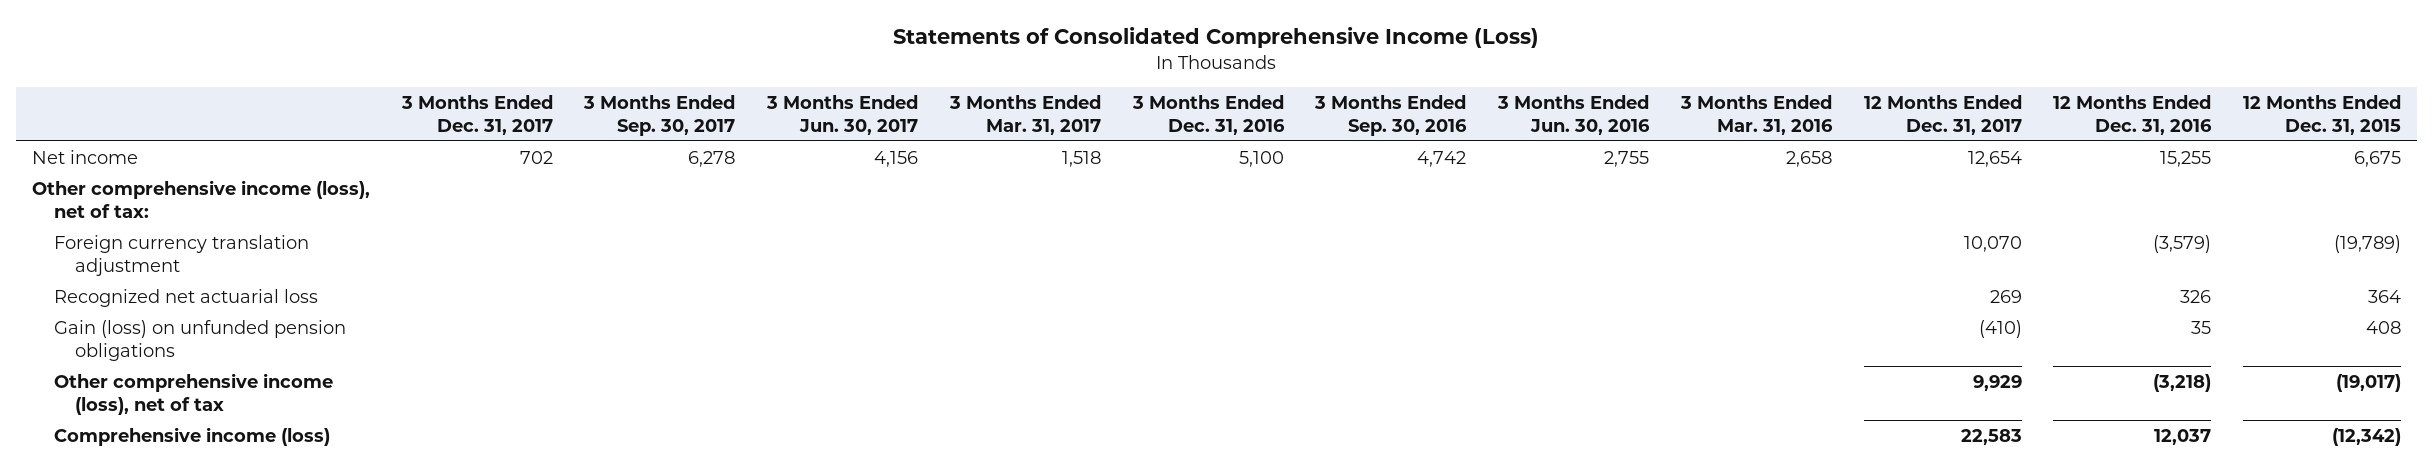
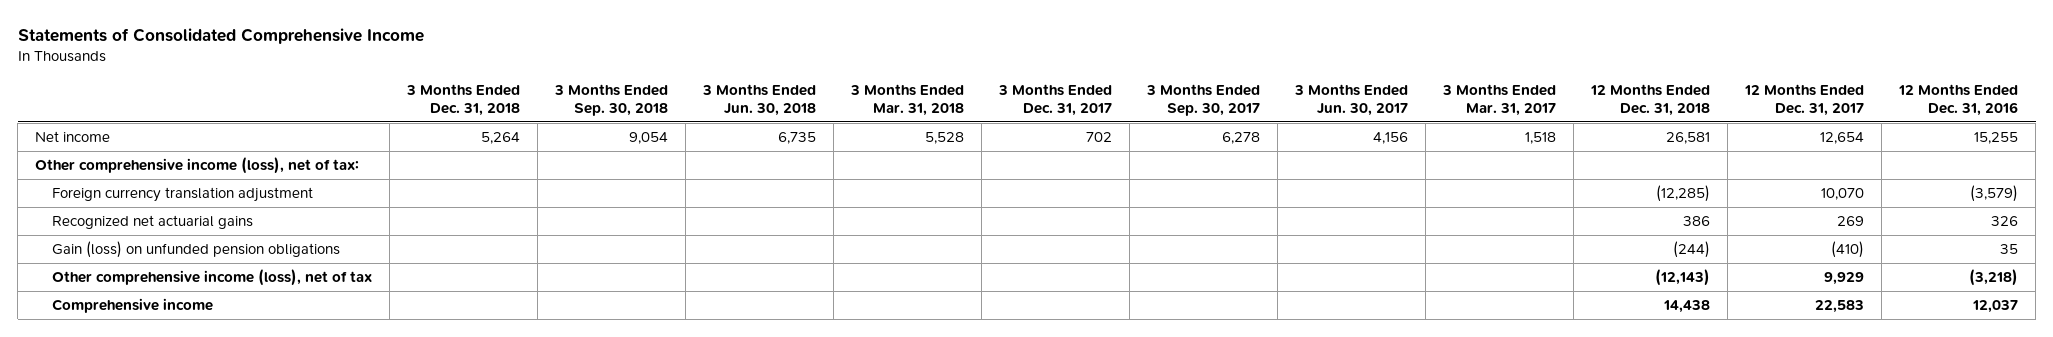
- Statements of Consolidated Comprehensive Income (Loss)
+ Statements of Consolidated Comprehensive Income
- | 3 Months Ended Dec. 31, 2017 | 3 Months Ended Sep. 30, 2017 | 3 Months Ended Jun. 30, 2017 | 3 Months Ended Mar. 31, 2017 | 3 Months Ended Dec. 31, 2016 | 3 Months Ended Sep. 30, 2016 | 3 Months Ended Jun. 30, 2016 | 3 Months Ended Mar. 31, 2016 | 12 Months Ended Dec. 31, 2017 | 12 Months Ended Dec. 31, 2016 | 12 Months Ended Dec. 31, 2015
+ | 3 Months Ended Dec. 31, 2018 | 3 Months Ended Sep. 30, 2018 | 3 Months Ended Jun. 30, 2018 | 3 Months Ended Mar. 31, 2018 | 3 Months Ended Dec. 31, 2017 | 3 Months Ended Sep. 30, 2017 | 3 Months Ended Jun. 30, 2017 | 3 Months Ended Mar. 31, 2017 | 12 Months Ended Dec. 31, 2018 | 12 Months Ended Dec. 31, 2017 | 12 Months Ended Dec. 31, 2016
- Recognized net actuarial loss | | | | | | | | | 269 | 326 | 364
+ Recognized net actuarial gains | | | | | | | | | 386 | 269 | 326
- Comprehensive income (loss) | | | | | | | | | 22,583 | 12,037 | (12,342)
+ Comprehensive income | | | | | | | | | 14,438 | 22,583 | 12,037

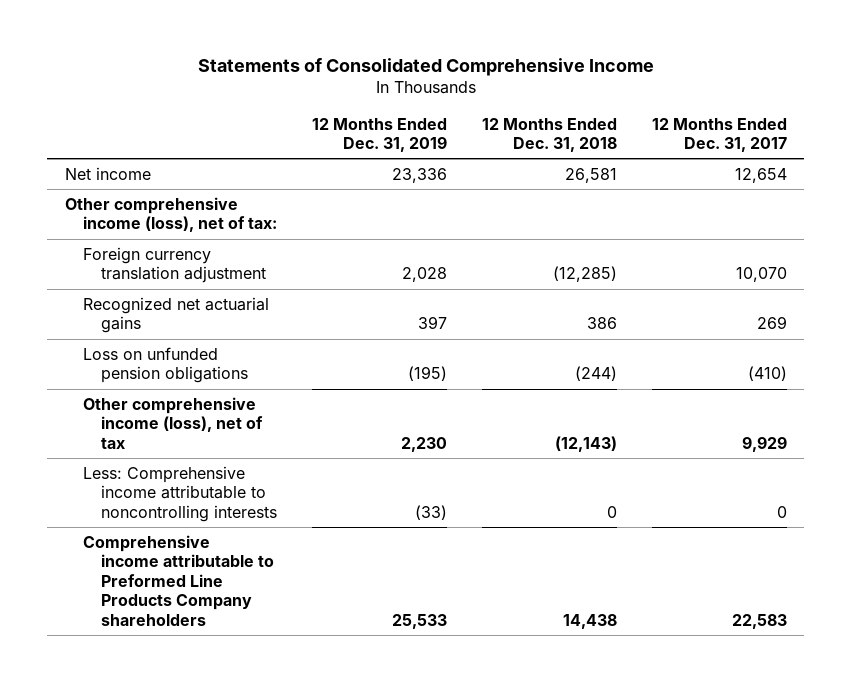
- | 3 Months Ended Dec. 31, 2018 | 3 Months Ended Sep. 30, 2018 | 3 Months Ended Jun. 30, 2018 | 3 Months Ended Mar. 31, 2018 | 3 Months Ended Dec. 31, 2017 | 3 Months Ended Sep. 30, 2017 | 3 Months Ended Jun. 30, 2017 | 3 Months Ended Mar. 31, 2017 | 12 Months Ended Dec. 31, 2018 | 12 Months Ended Dec. 31, 2017 | 12 Months Ended Dec. 31, 2016
+ | 12 Months Ended Dec. 31, 2019 | 12 Months Ended Dec. 31, 2018 | 12 Months Ended Dec. 31, 2017
- Gain (loss) on unfunded pension obligations | | | | | | | | | (244) | (410) | 35
+ Loss on unfunded pension obligations | (195) | (244) | (410)
- Comprehensive income | | | | | | | | | 14,438 | 22,583 | 12,037
+ Less: Comprehensive income attributable to noncontrolling interests | (33) | 0 | 0
+ Comprehensive income attributable to Preformed Line Products Company shareholders | 25,533 | 14,438 | 22,583

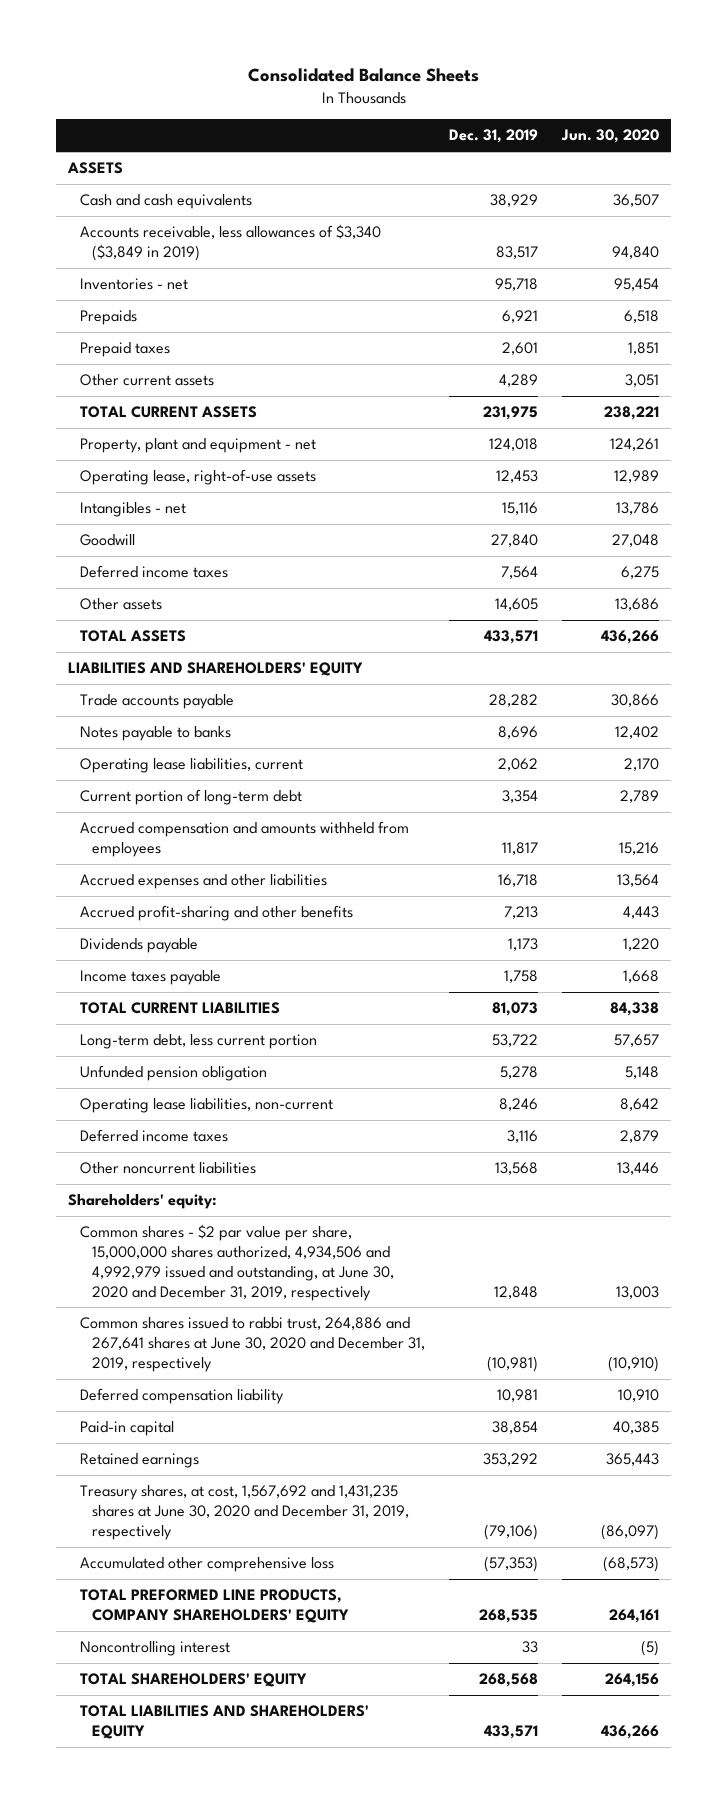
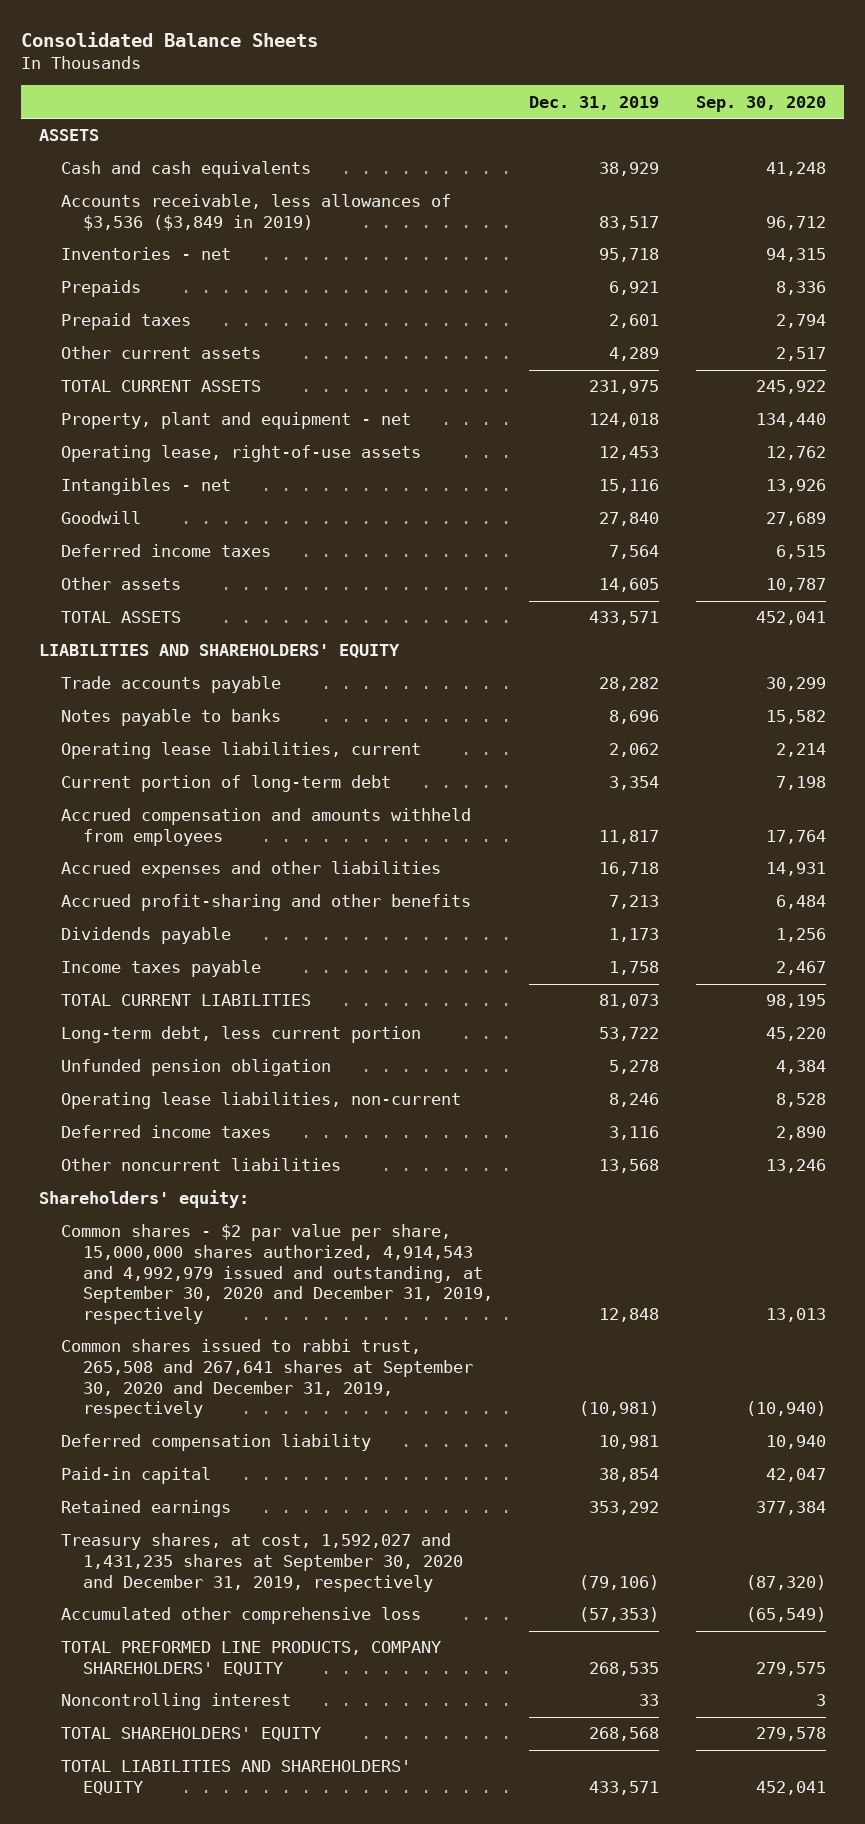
- | Dec. 31, 2019 | Jun. 30, 2020
+ | Dec. 31, 2019 | Sep. 30, 2020
- Accounts receivable, less allowances of $3,340 ($3,849 in 2019) | 83,517 | 94,840
+ Accounts receivable, less allowances of $3,536 ($3,849 in 2019) | 83,517 | 96,712
- Common shares - $2 par value per share, 15,000,000 shares authorized, 4,934,506 and 4,992,979 issued and outstanding, at June 30, 2020 and December 31, 2019, respectively | 12,848 | 13,003
- Common shares issued to rabbi trust, 264,886 and 267,641 shares at June 30, 2020 and December 31, 2019, respectively | (10,981) | (10,910)
+ Common shares - $2 par value per share, 15,000,000 shares authorized, 4,914,543 and 4,992,979 issued and outstanding, at September 30, 2020 and December 31, 2019, respectively | 12,848 | 13,013
+ Common shares issued to rabbi trust, 265,508 and 267,641 shares at September 30, 2020 and December 31, 2019, respectively | (10,981) | (10,940)
- Treasury shares, at cost, 1,567,692 and 1,431,235 shares at June 30, 2020 and December 31, 2019, respectively | (79,106) | (86,097)
+ Treasury shares, at cost, 1,592,027 and 1,431,235 shares at September 30, 2020 and December 31, 2019, respectively | (79,106) | (87,320)

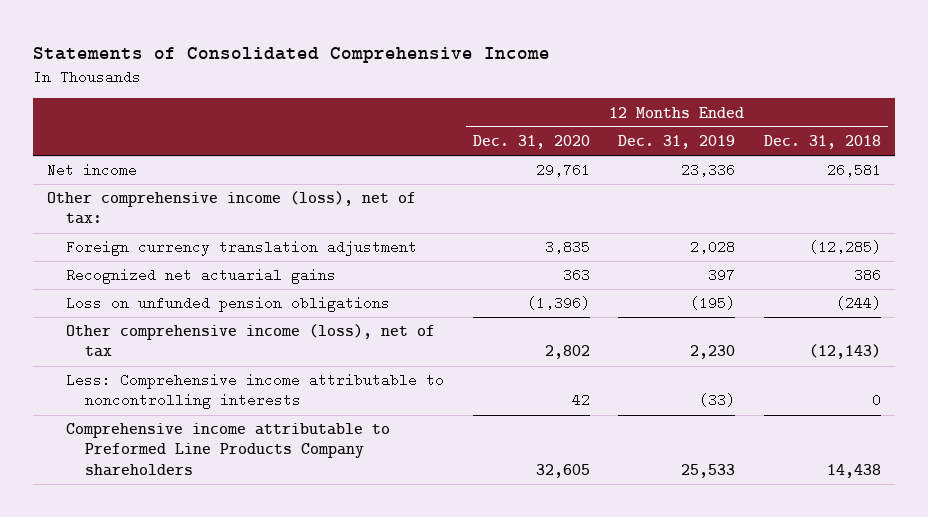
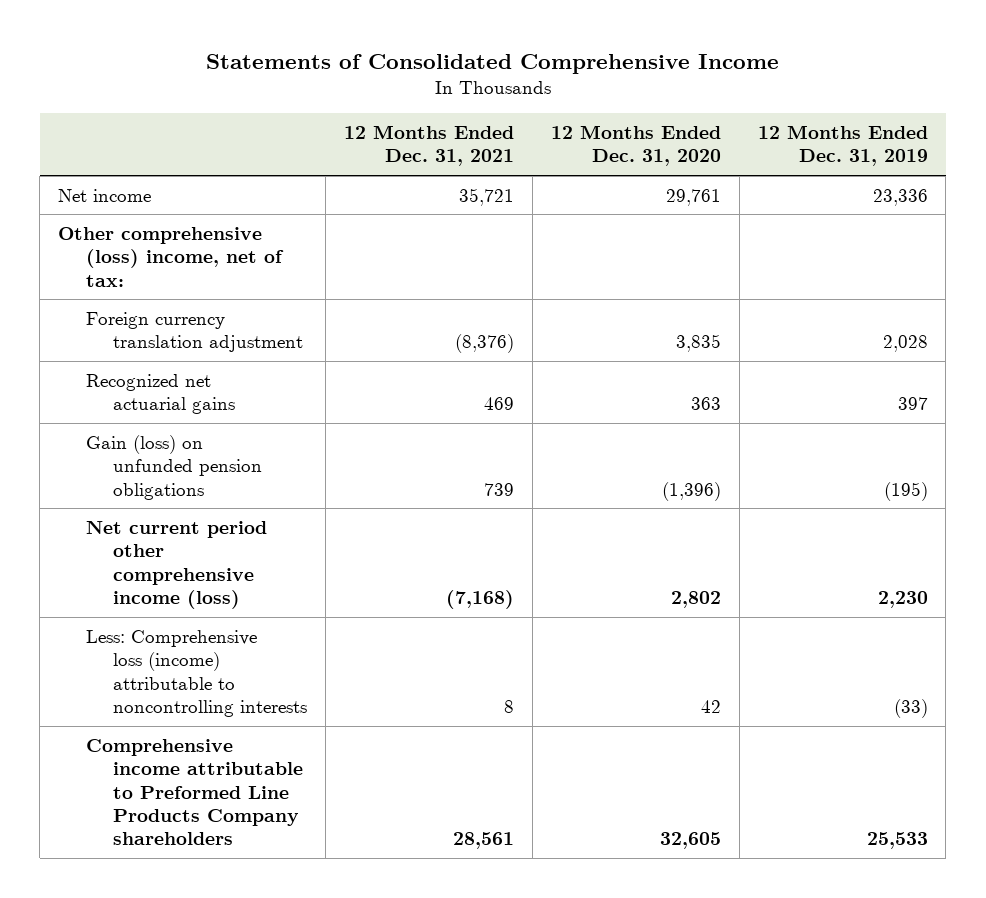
- | 12 Months Ended Dec. 31, 2020 | 12 Months Ended Dec. 31, 2019 | 12 Months Ended Dec. 31, 2018
+ | 12 Months Ended Dec. 31, 2021 | 12 Months Ended Dec. 31, 2020 | 12 Months Ended Dec. 31, 2019
- Other comprehensive income (loss), net of tax:
+ Other comprehensive (loss) income, net of tax:
- Loss on unfunded pension obligations | (1,396) | (195) | (244)
- Other comprehensive income (loss), net of tax | 2,802 | 2,230 | (12,143)
- Less: Comprehensive income attributable to noncontrolling interests | 42 | (33) | 0
+ Gain (loss) on unfunded pension obligations | 739 | (1,396) | (195)
+ Net current period other comprehensive income (loss) | (7,168) | 2,802 | 2,230
+ Less: Comprehensive loss (income) attributable to noncontrolling interests | 8 | 42 | (33)

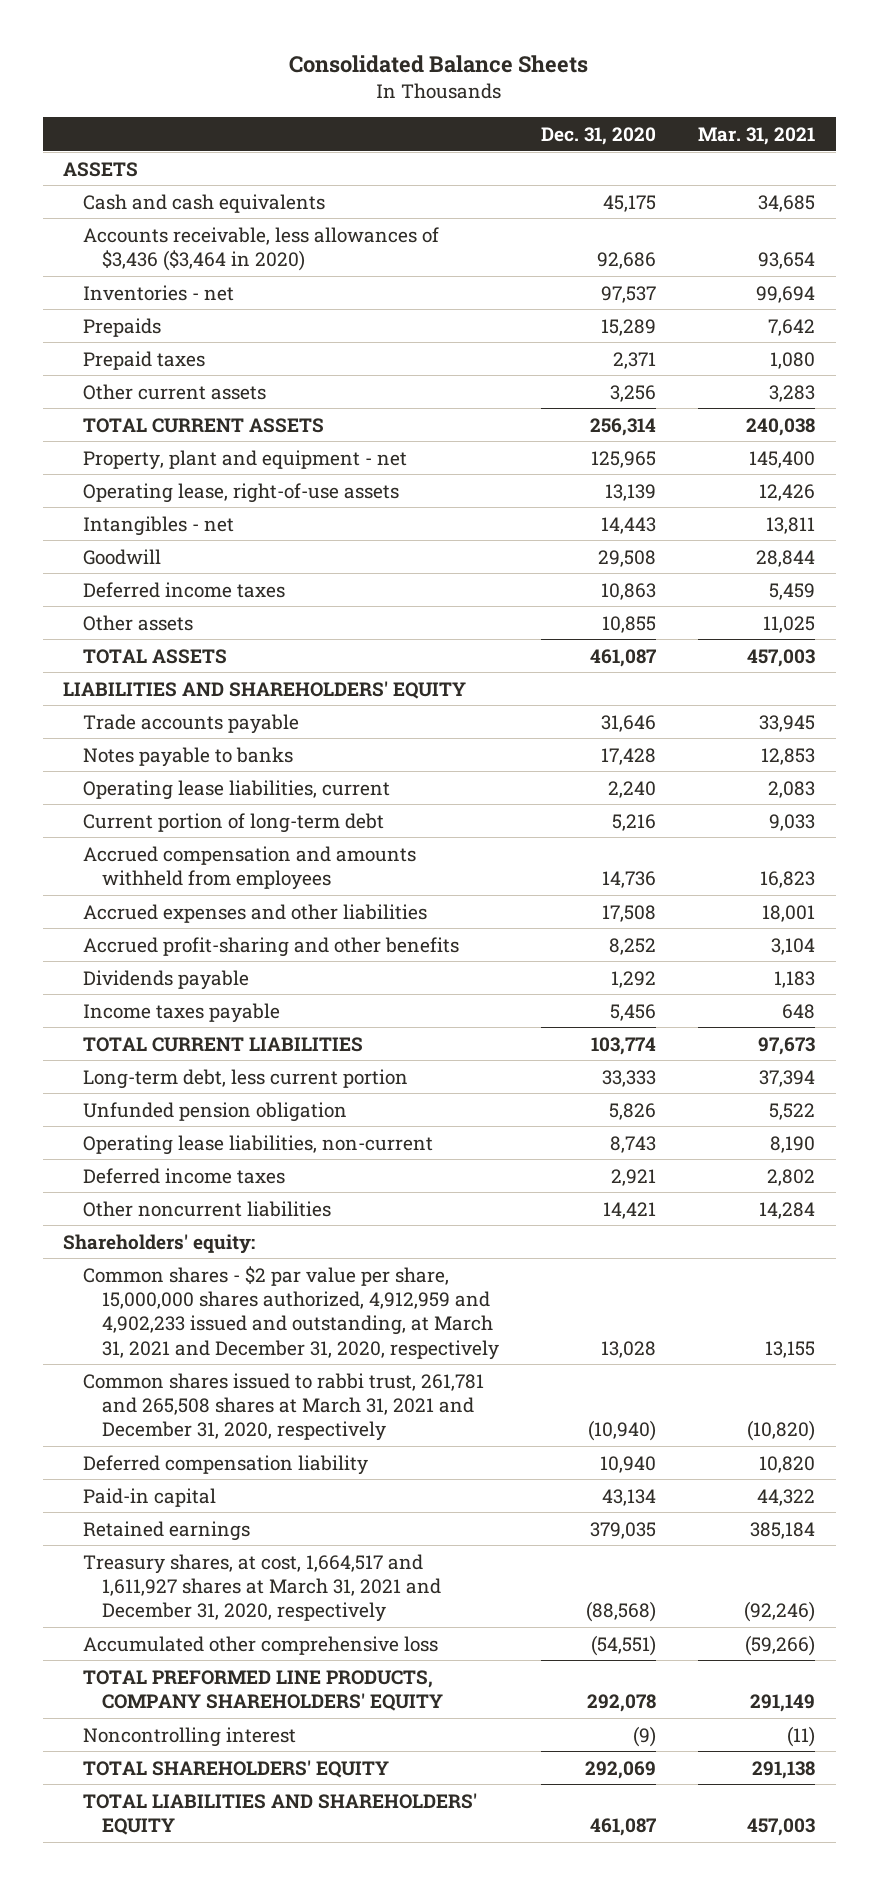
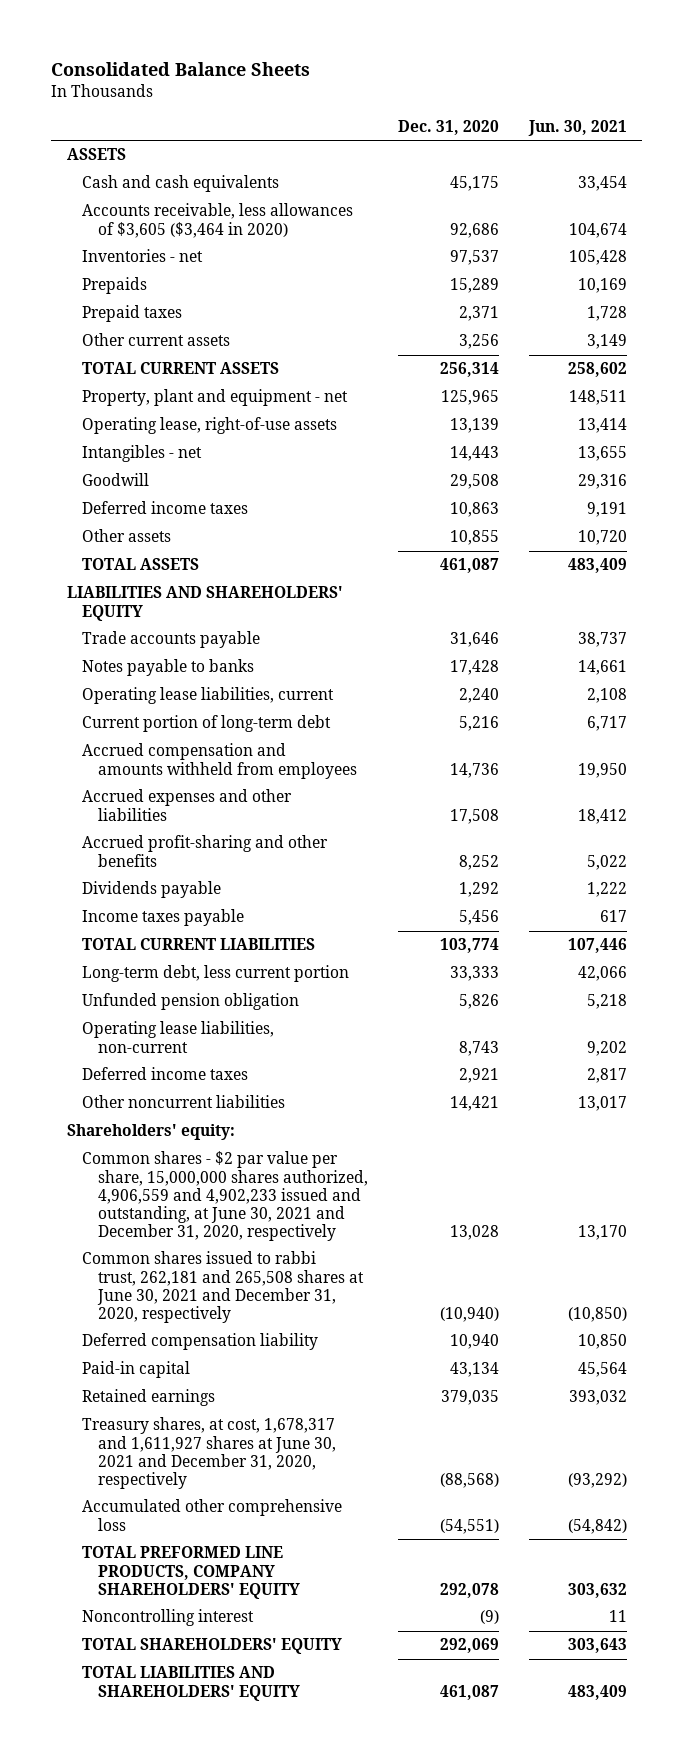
- | Dec. 31, 2020 | Mar. 31, 2021
+ | Dec. 31, 2020 | Jun. 30, 2021
- Accounts receivable, less allowances of $3,436 ($3,464 in 2020) | 92,686 | 93,654
+ Accounts receivable, less allowances of $3,605 ($3,464 in 2020) | 92,686 | 104,674
- Common shares - $2 par value per share, 15,000,000 shares authorized, 4,912,959 and 4,902,233 issued and outstanding, at March 31, 2021 and December 31, 2020, respectively | 13,028 | 13,155
- Common shares issued to rabbi trust, 261,781 and 265,508 shares at March 31, 2021 and December 31, 2020, respectively | (10,940) | (10,820)
+ Common shares - $2 par value per share, 15,000,000 shares authorized, 4,906,559 and 4,902,233 issued and outstanding, at June 30, 2021 and December 31, 2020, respectively | 13,028 | 13,170
+ Common shares issued to rabbi trust, 262,181 and 265,508 shares at June 30, 2021 and December 31, 2020, respectively | (10,940) | (10,850)
- Treasury shares, at cost, 1,664,517 and 1,611,927 shares at March 31, 2021 and December 31, 2020, respectively | (88,568) | (92,246)
+ Treasury shares, at cost, 1,678,317 and 1,611,927 shares at June 30, 2021 and December 31, 2020, respectively | (88,568) | (93,292)

